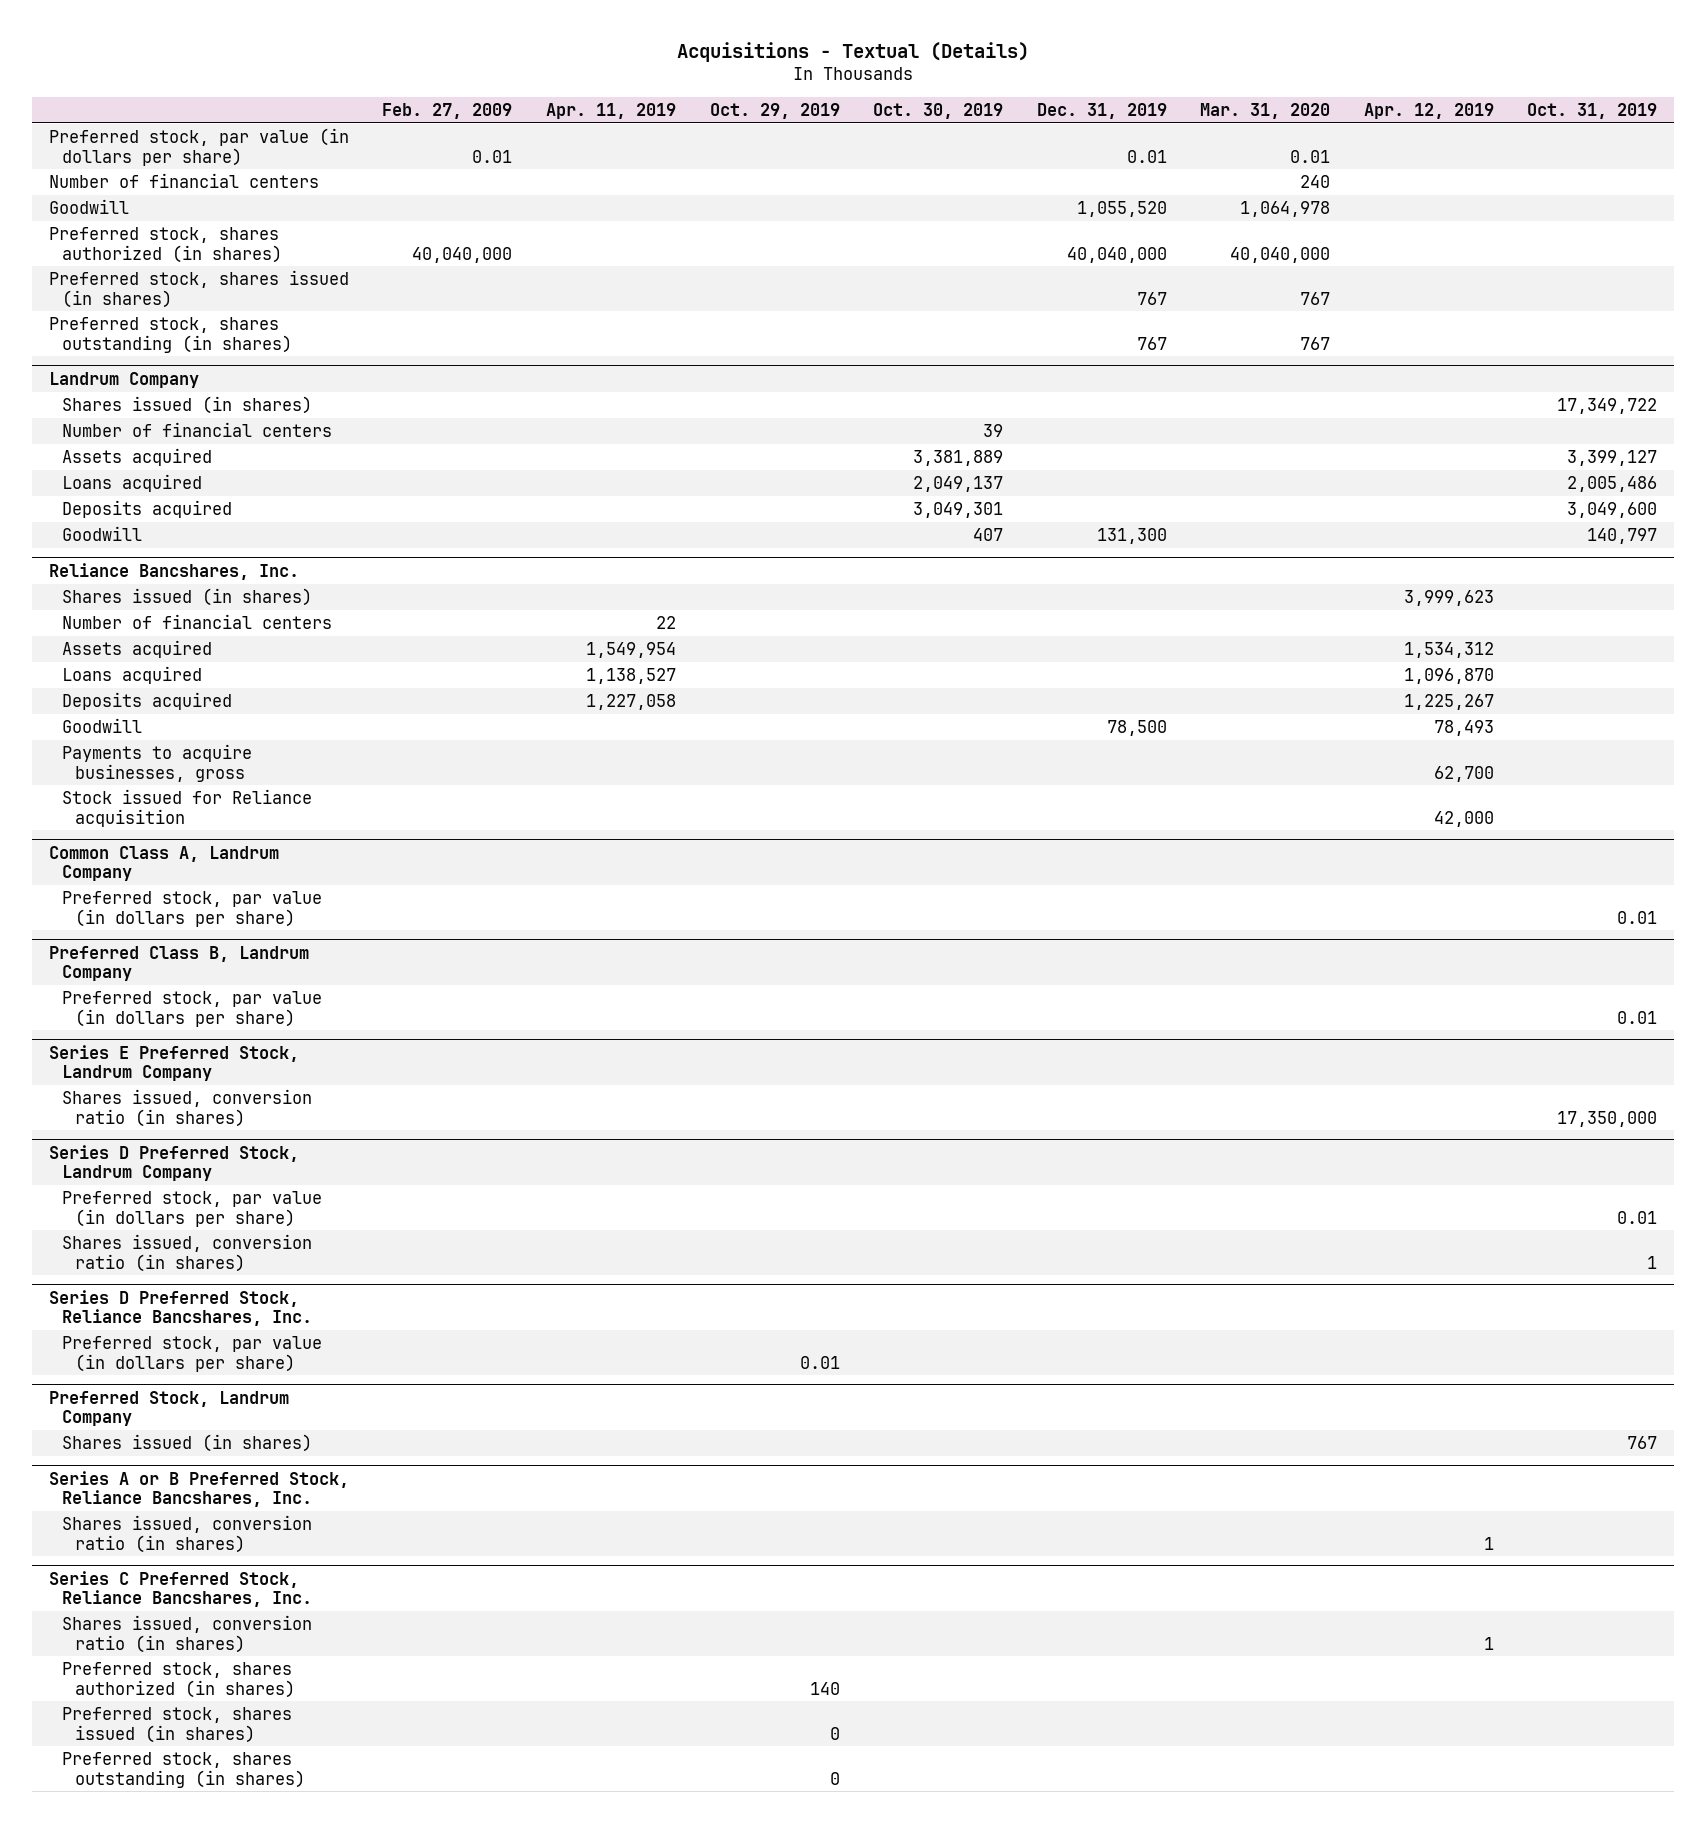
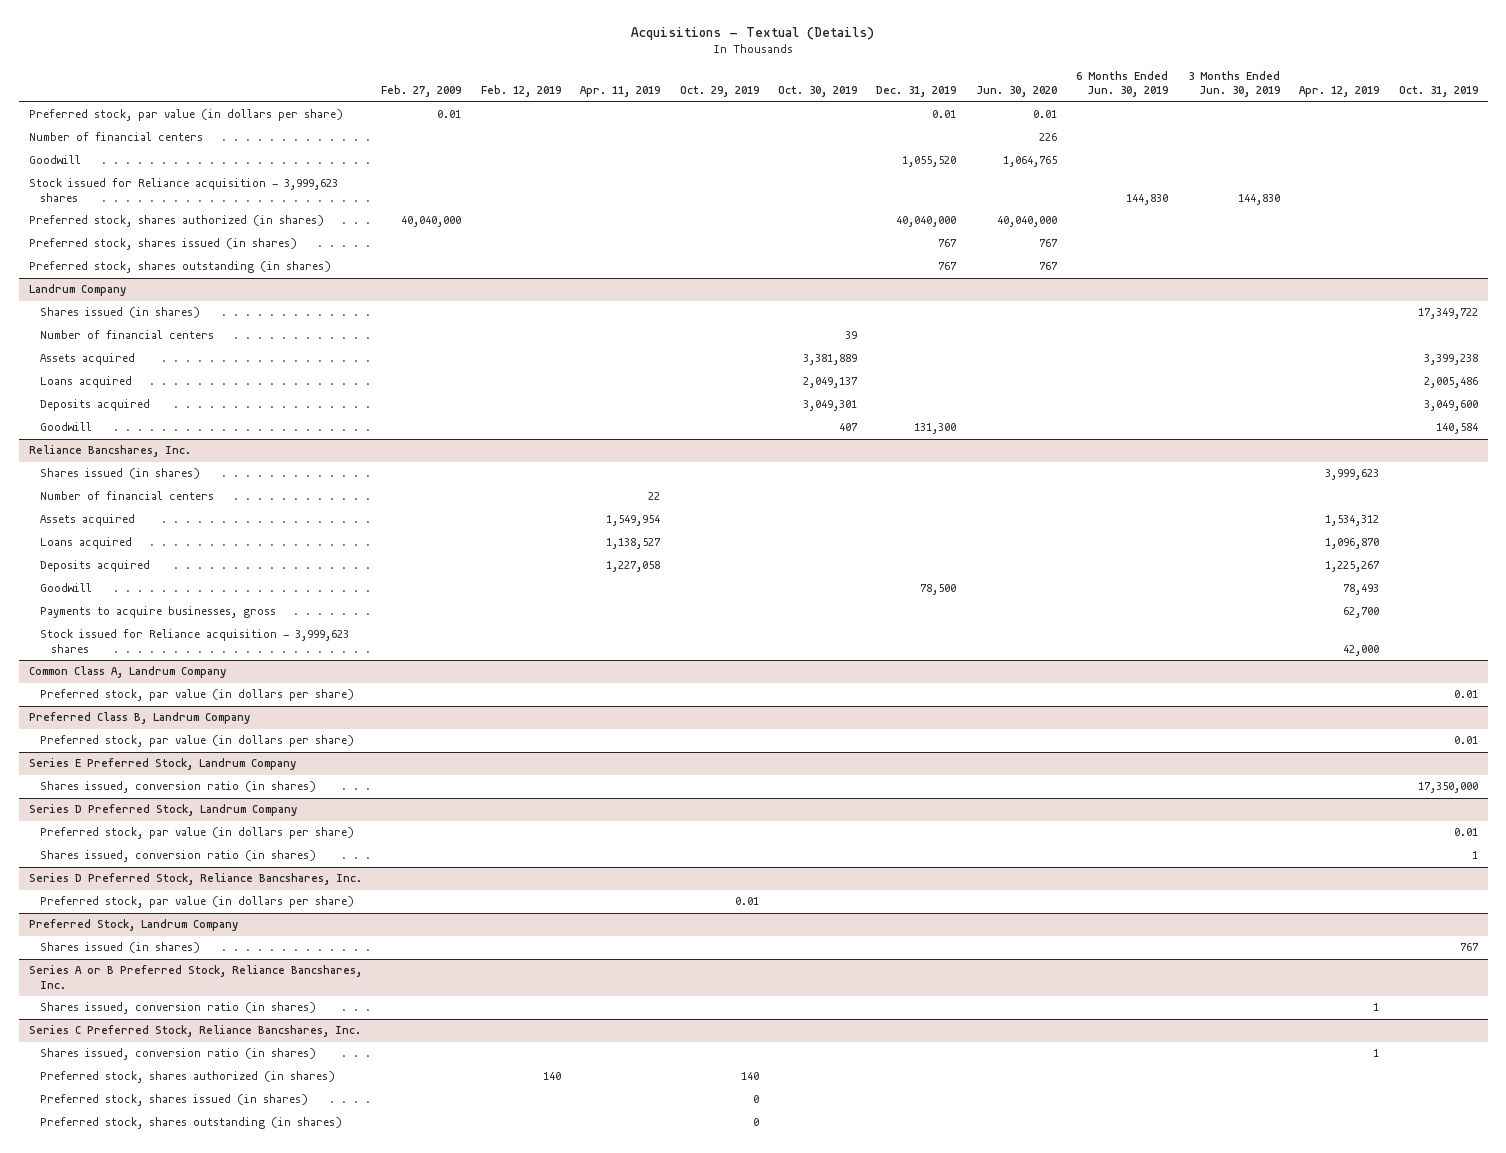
- | Feb. 27, 2009 | Apr. 11, 2019 | Oct. 29, 2019 | Oct. 30, 2019 | Dec. 31, 2019 | Mar. 31, 2020 | Apr. 12, 2019 | Oct. 31, 2019
+ | Feb. 27, 2009 | Feb. 12, 2019 | Apr. 11, 2019 | Oct. 29, 2019 | Oct. 30, 2019 | Dec. 31, 2019 | Jun. 30, 2020 | 6 Months Ended Jun. 30, 2019 | 3 Months Ended Jun. 30, 2019 | Apr. 12, 2019 | Oct. 31, 2019
+ Stock issued for Reliance acquisition - 3,999,623 shares | | | | | | | | 144,830 | 144,830 | |
@ Landrum Company
- Assets acquired | | | | 3,381,889 | | | | 3,399,127
+ Assets acquired | | | | | 3,381,889 | | | | | | 3,399,238
- Goodwill | | | | 407 | 131,300 | | | 140,797
+ Goodwill | | | | | 407 | 131,300 | | | | | 140,584
@ Reliance Bancshares, Inc.
- Stock issued for Reliance acquisition | | | | | | | 42,000 |
+ Stock issued for Reliance acquisition - 3,999,623 shares | | | | | | | | | | 42,000 |

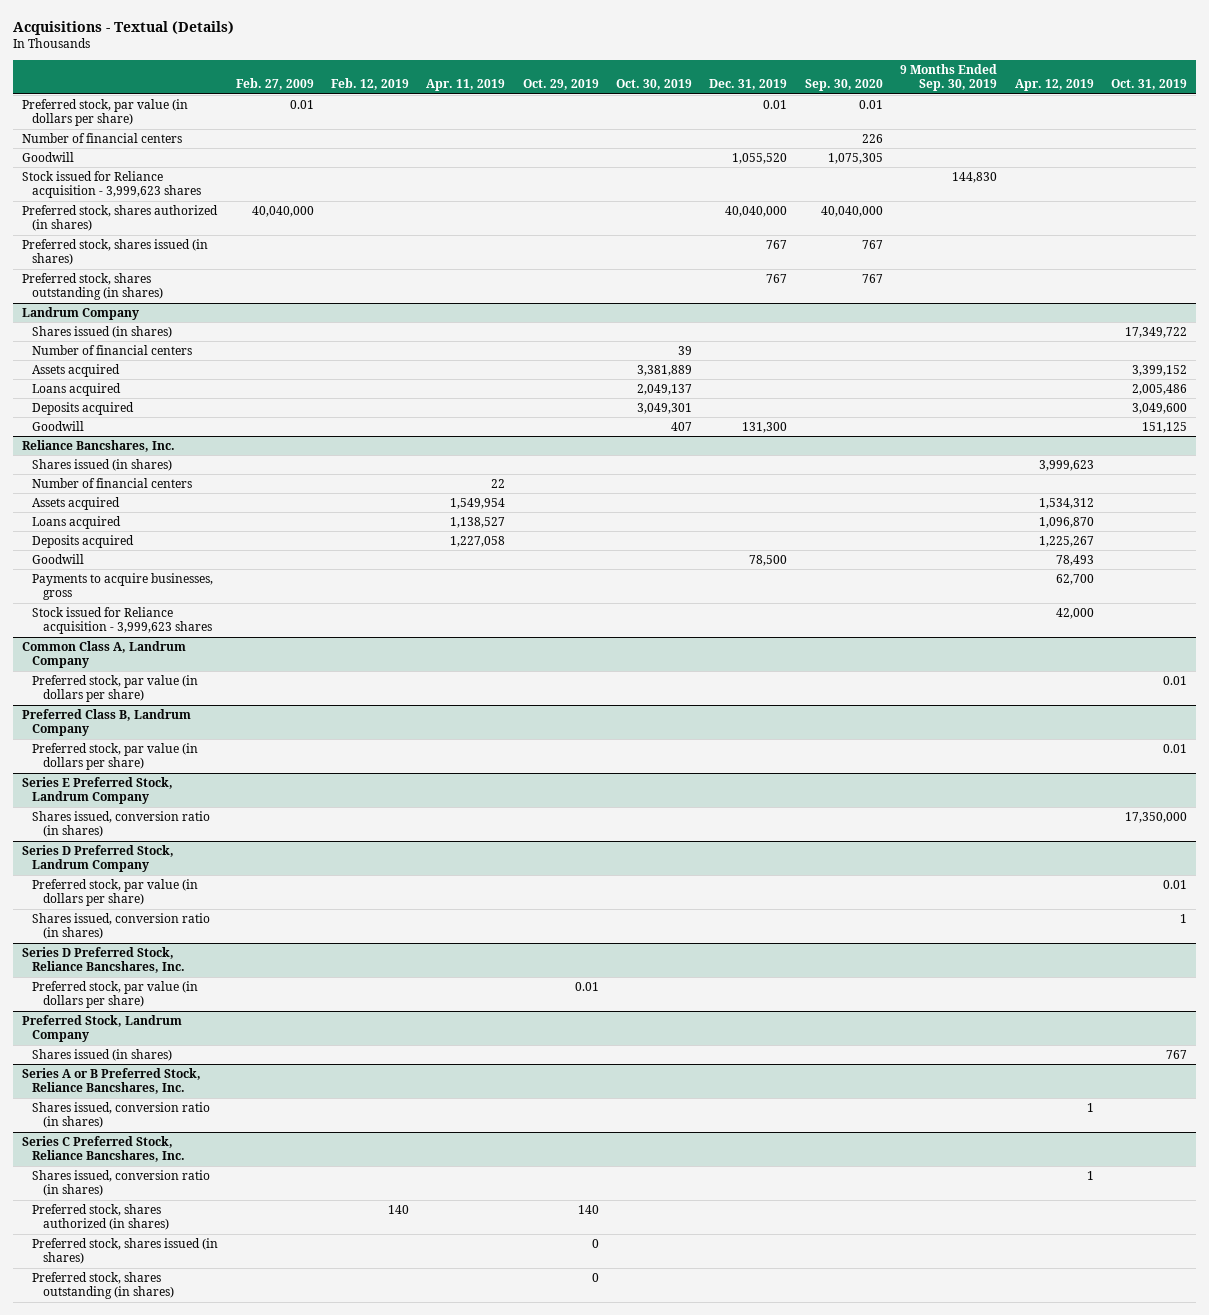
- | Feb. 27, 2009 | Feb. 12, 2019 | Apr. 11, 2019 | Oct. 29, 2019 | Oct. 30, 2019 | Dec. 31, 2019 | Jun. 30, 2020 | 6 Months Ended Jun. 30, 2019 | 3 Months Ended Jun. 30, 2019 | Apr. 12, 2019 | Oct. 31, 2019
+ | Feb. 27, 2009 | Feb. 12, 2019 | Apr. 11, 2019 | Oct. 29, 2019 | Oct. 30, 2019 | Dec. 31, 2019 | Sep. 30, 2020 | 9 Months Ended Sep. 30, 2019 | Apr. 12, 2019 | Oct. 31, 2019
@ Landrum Company
- Assets acquired | | | | | 3,381,889 | | | | | | 3,399,238
+ Assets acquired | | | | | 3,381,889 | | | | | 3,399,152
- Goodwill | | | | | 407 | 131,300 | | | | | 140,584
+ Goodwill | | | | | 407 | 131,300 | | | | 151,125

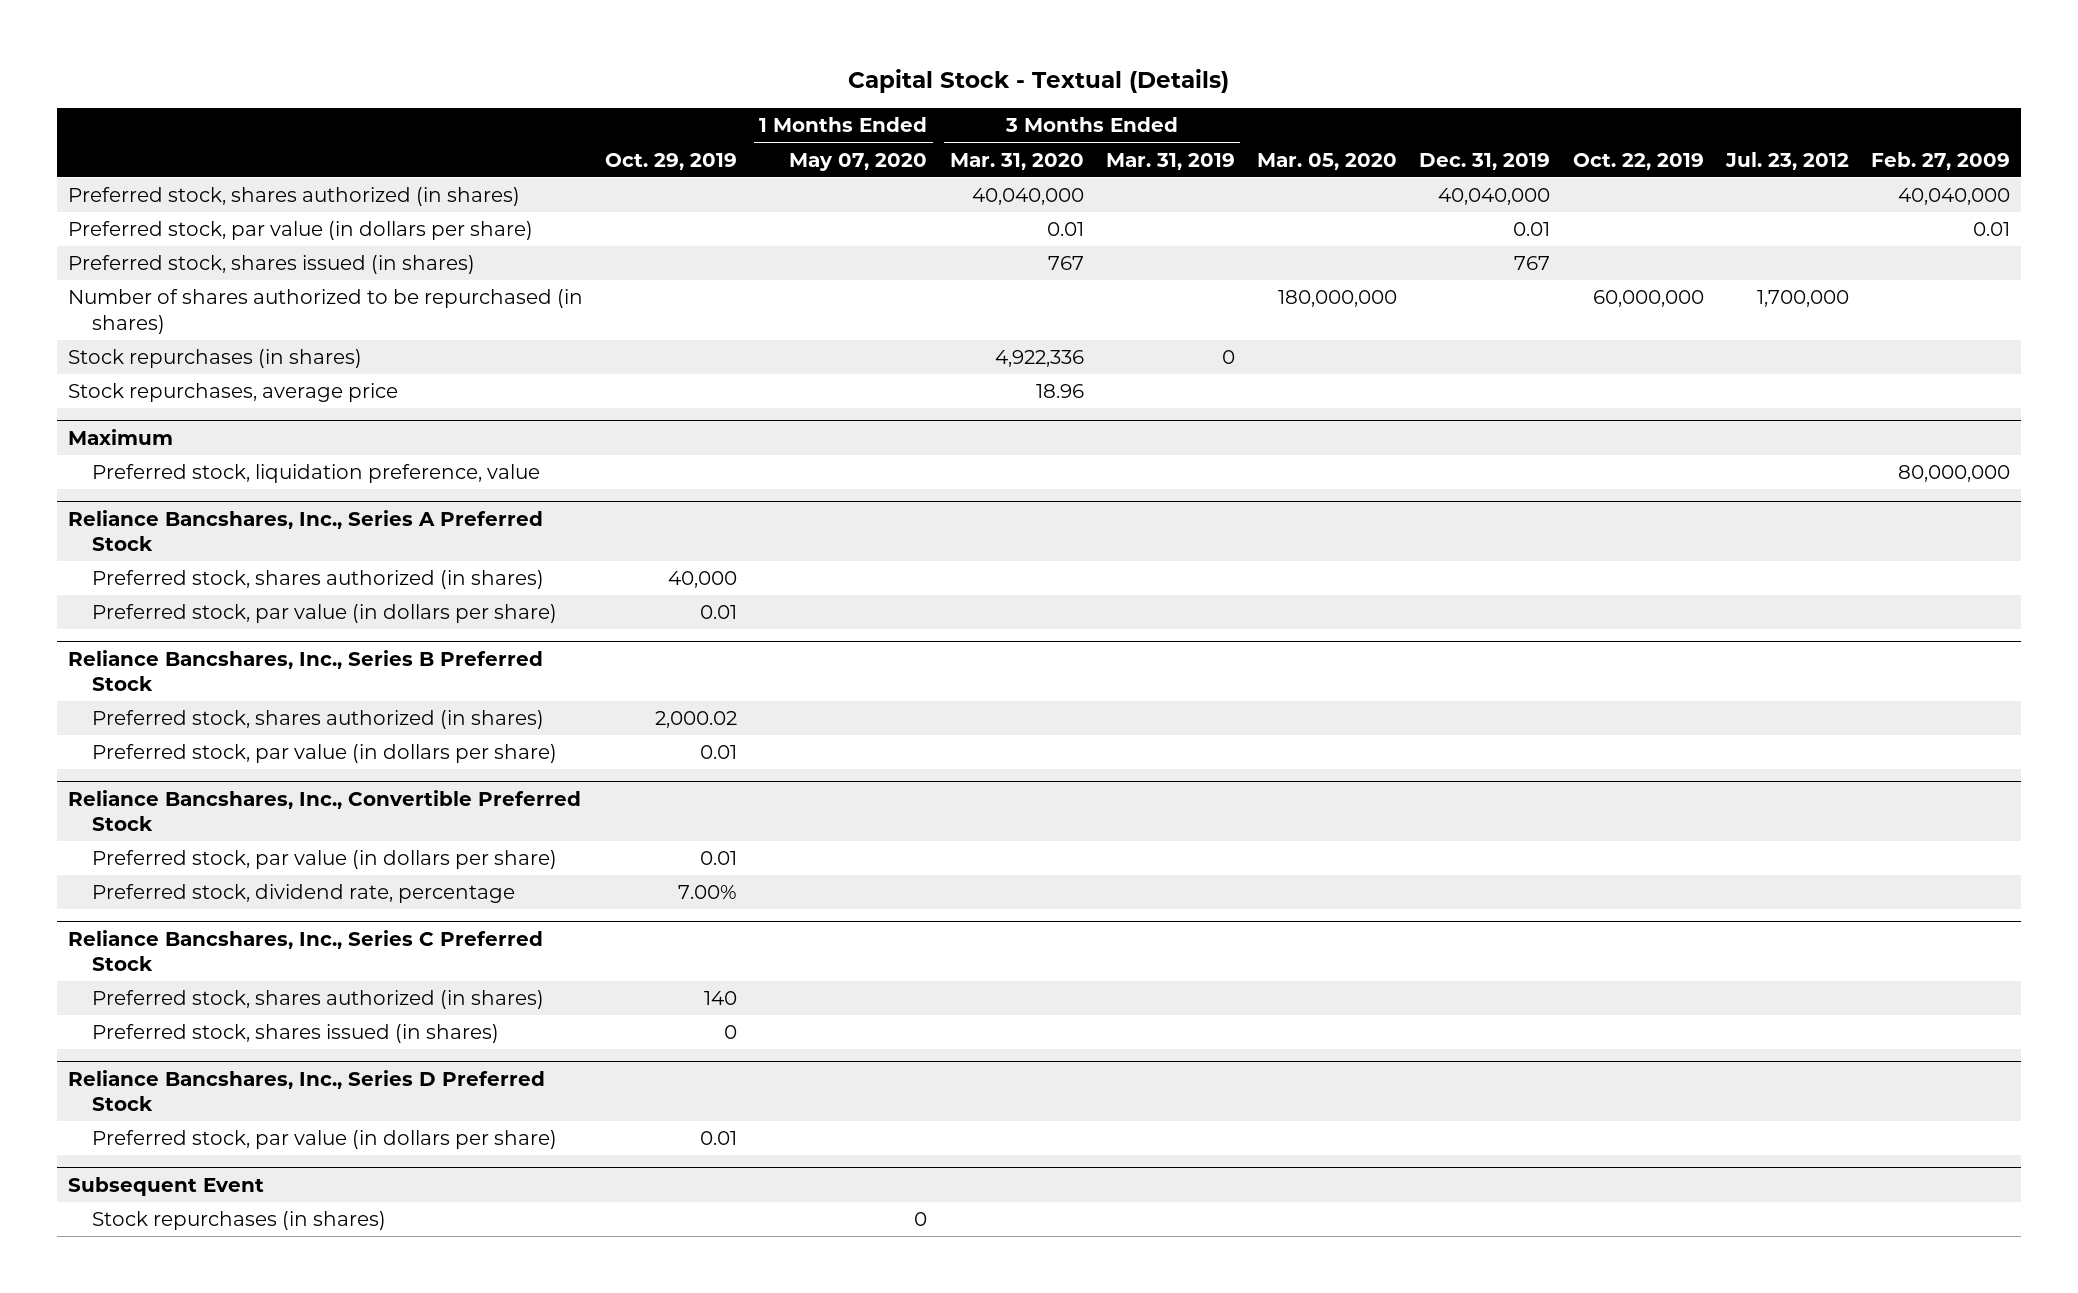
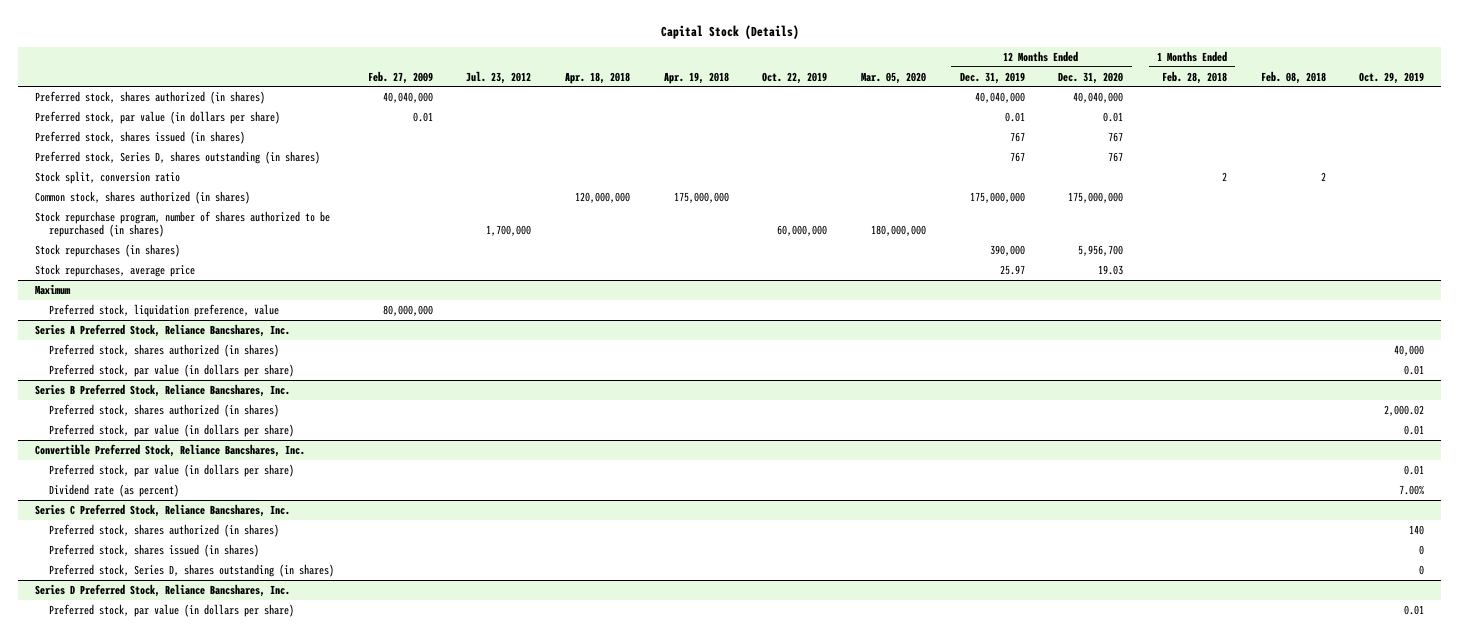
- Capital Stock - Textual (Details)
+ Capital Stock (Details)
- | Oct. 29, 2019 | 1 Months Ended May 07, 2020 | 3 Months Ended Mar. 31, 2020 | 3 Months Ended Mar. 31, 2019 | Mar. 05, 2020 | Dec. 31, 2019 | Oct. 22, 2019 | Jul. 23, 2012 | Feb. 27, 2009
+ | Feb. 27, 2009 | Jul. 23, 2012 | Apr. 18, 2018 | Apr. 19, 2018 | Oct. 22, 2019 | Mar. 05, 2020 | 12 Months Ended Dec. 31, 2019 | 12 Months Ended Dec. 31, 2020 | 1 Months Ended Feb. 28, 2018 | Feb. 08, 2018 | Oct. 29, 2019
- Number of shares authorized to be repurchased (in shares) | | | | | 180,000,000 | | 60,000,000 | 1,700,000 |
+ Preferred stock, Series D, shares outstanding (in shares) | | | | | | | 767 | 767 | | |
+ Stock split, conversion ratio | | | | | | | | | 2 | 2 |
+ Common stock, shares authorized (in shares) | | | 120,000,000 | 175,000,000 | | | 175,000,000 | 175,000,000 | | |
+ Stock repurchase program, number of shares authorized to be repurchased (in shares) | | 1,700,000 | | | 60,000,000 | 180,000,000 | | | | |
- Reliance Bancshares, Inc., Series A Preferred Stock
+ Series A Preferred Stock, Reliance Bancshares, Inc.
- Reliance Bancshares, Inc., Series B Preferred Stock
+ Series B Preferred Stock, Reliance Bancshares, Inc.
- Reliance Bancshares, Inc., Convertible Preferred Stock
+ Convertible Preferred Stock, Reliance Bancshares, Inc.
- Preferred stock, dividend rate, percentage | 7.00% | | | | | | | |
- Reliance Bancshares, Inc., Series C Preferred Stock
+ Dividend rate (as percent) | | | | | | | | | | | 7.00%
+ Series C Preferred Stock, Reliance Bancshares, Inc.
- Reliance Bancshares, Inc., Series D Preferred Stock
+ Preferred stock, Series D, shares outstanding (in shares) | | | | | | | | | | | 0
+ Series D Preferred Stock, Reliance Bancshares, Inc.
- Subsequent Event
- Stock repurchases (in shares) | | 0 | | | | | | |

